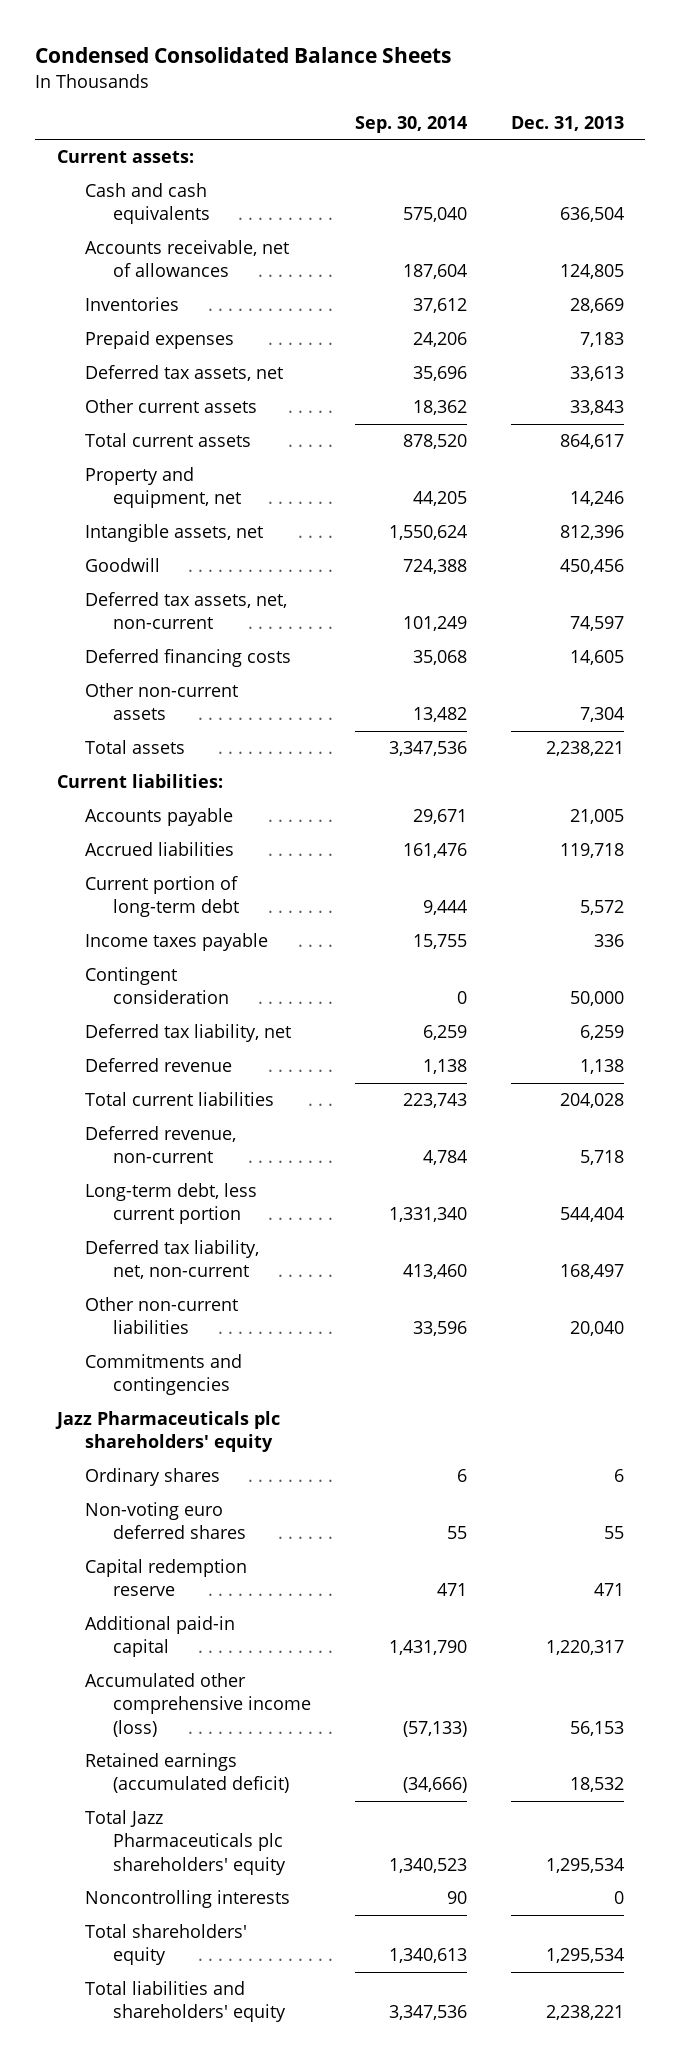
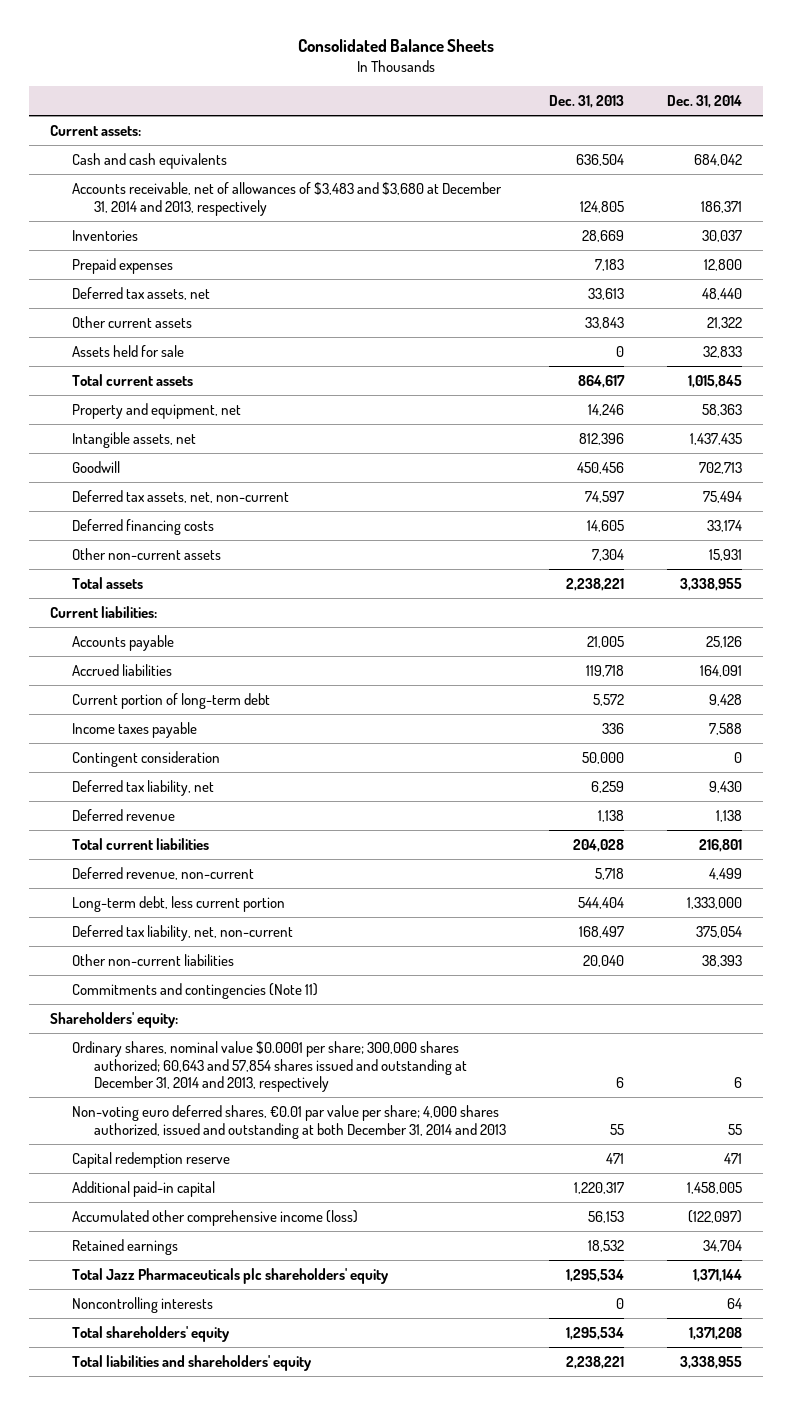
- Condensed Consolidated Balance Sheets
+ Consolidated Balance Sheets
- | Sep. 30, 2014 | Dec. 31, 2013
+ | Dec. 31, 2013 | Dec. 31, 2014
- Accounts receivable, net of allowances | 187,604 | 124,805
+ Accounts receivable, net of allowances of $3,483 and $3,680 at December 31, 2014 and 2013, respectively | 124,805 | 186,371
+ Assets held for sale | 0 | 32,833
- Commitments and contingencies
- Jazz Pharmaceuticals plc shareholders' equity
- Ordinary shares | 6 | 6
- Non-voting euro deferred shares | 55 | 55
+ Commitments and contingencies (Note 11)
+ Shareholders' equity:
+ Ordinary shares, nominal value $0.0001 per share; 300,000 shares authorized; 60,643 and 57,854 shares issued and outstanding at December 31, 2014 and 2013, respectively | 6 | 6
+ Non-voting euro deferred shares, €0.01 par value per share; 4,000 shares authorized, issued and outstanding at both December 31, 2014 and 2013 | 55 | 55
- Retained earnings (accumulated deficit) | (34,666) | 18,532
+ Retained earnings | 18,532 | 34,704

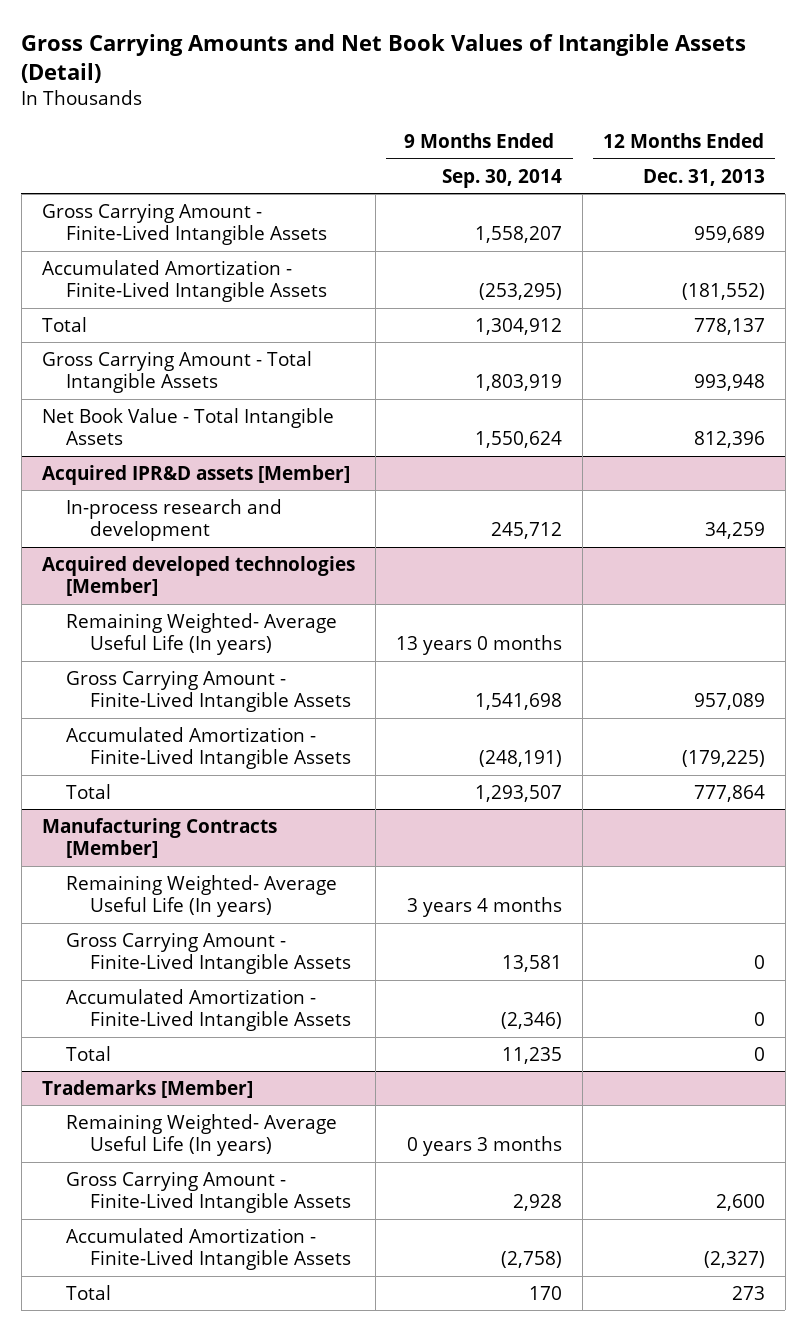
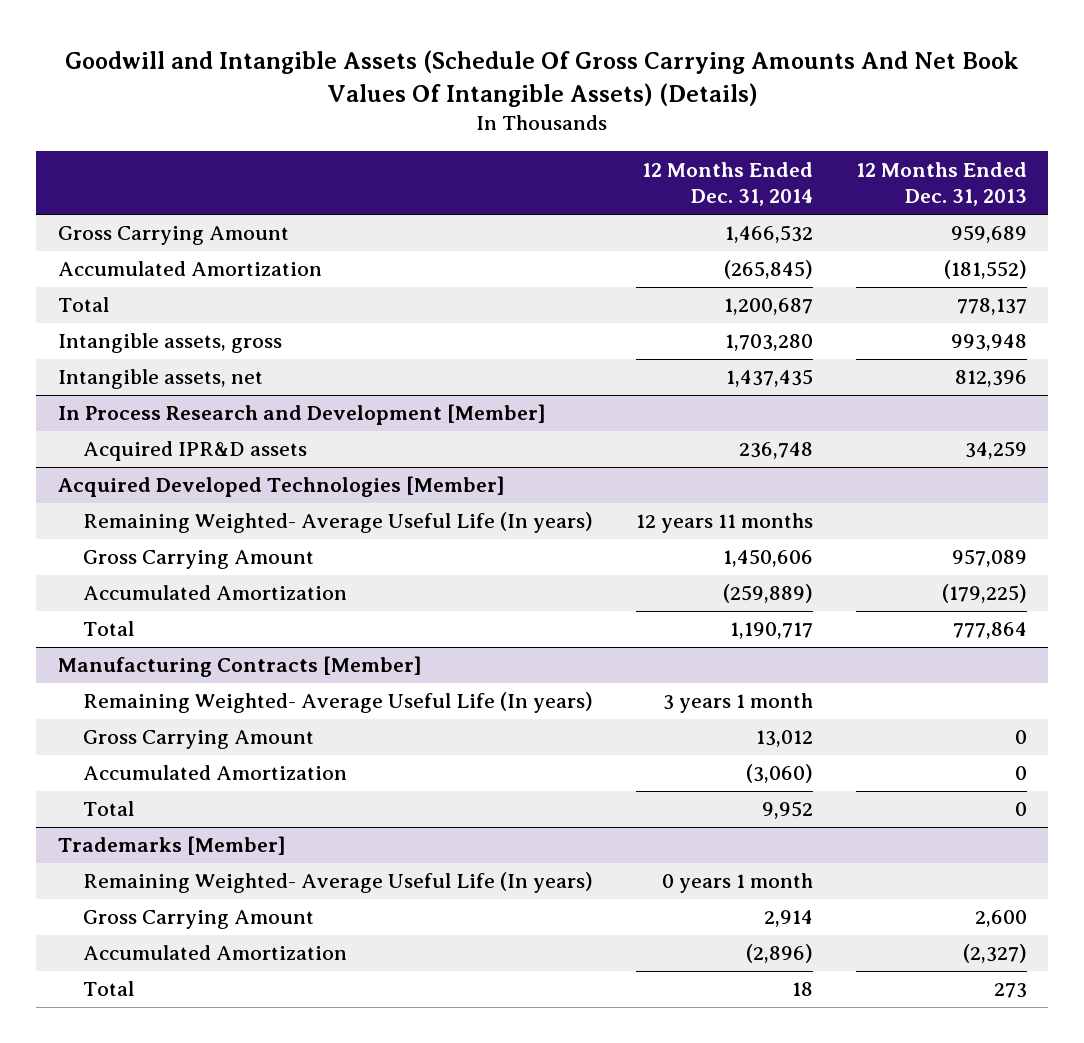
- Gross Carrying Amounts and Net Book Values of Intangible Assets (Detail)
+ Goodwill and Intangible Assets (Schedule Of Gross Carrying Amounts And Net Book Values Of Intangible Assets) (Details)
- | 9 Months Ended Sep. 30, 2014 | 12 Months Ended Dec. 31, 2013
+ | 12 Months Ended Dec. 31, 2014 | 12 Months Ended Dec. 31, 2013
- Gross Carrying Amount - Finite-Lived Intangible Assets | 1,558,207 | 959,689
- Accumulated Amortization - Finite-Lived Intangible Assets | (253,295) | (181,552)
+ Gross Carrying Amount | 1,466,532 | 959,689
+ Accumulated Amortization | (265,845) | (181,552)
- Gross Carrying Amount - Total Intangible Assets | 1,803,919 | 993,948
- Net Book Value - Total Intangible Assets | 1,550,624 | 812,396
- Acquired IPR&D assets [Member]
- In-process research and development | 245,712 | 34,259
- Acquired developed technologies [Member]
+ Intangible assets, gross | 1,703,280 | 993,948
+ Intangible assets, net | 1,437,435 | 812,396
+ In Process Research and Development [Member]
+ Acquired IPR&D assets | 236,748 | 34,259
+ Acquired Developed Technologies [Member]
- Gross Carrying Amount - Finite-Lived Intangible Assets | 1,541,698 | 957,089
- Accumulated Amortization - Finite-Lived Intangible Assets | (248,191) | (179,225)
+ Gross Carrying Amount | 1,450,606 | 957,089
+ Accumulated Amortization | (259,889) | (179,225)
@ Manufacturing Contracts [Member]
- Gross Carrying Amount - Finite-Lived Intangible Assets | 13,581 | 0
- Accumulated Amortization - Finite-Lived Intangible Assets | (2,346) | 0
+ Gross Carrying Amount | 13,012 | 0
+ Accumulated Amortization | (3,060) | 0
@ Trademarks [Member]
- Gross Carrying Amount - Finite-Lived Intangible Assets | 2,928 | 2,600
- Accumulated Amortization - Finite-Lived Intangible Assets | (2,758) | (2,327)
+ Gross Carrying Amount | 2,914 | 2,600
+ Accumulated Amortization | (2,896) | (2,327)

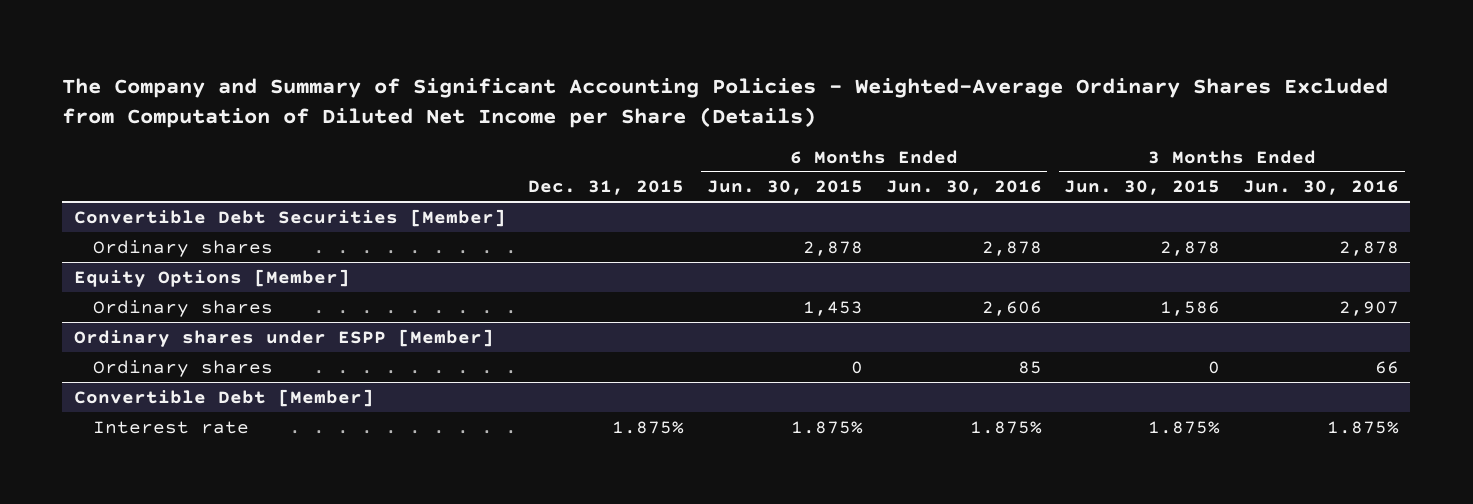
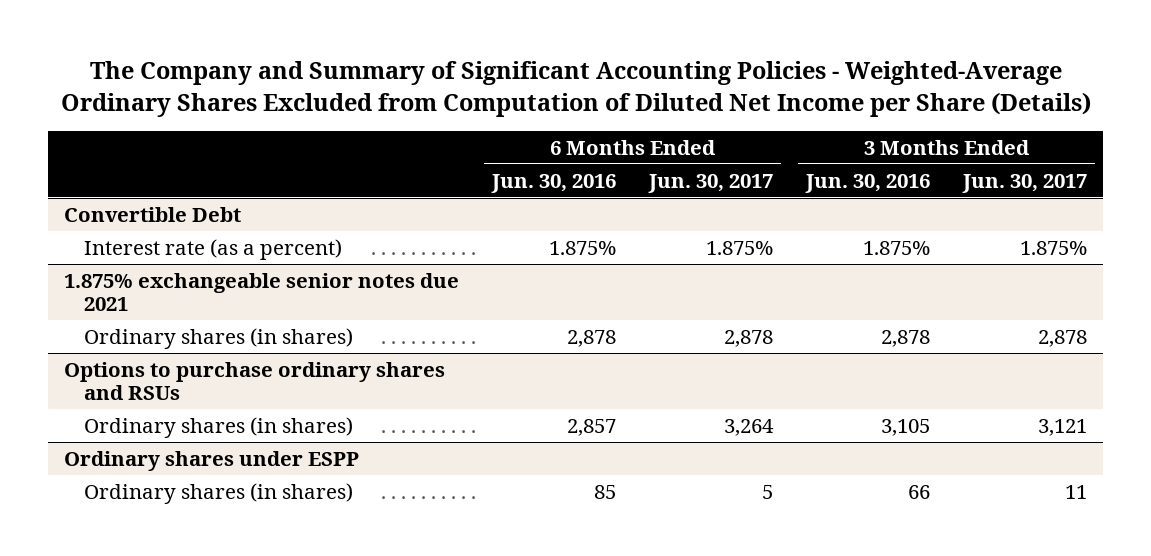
- | Dec. 31, 2015 | 6 Months Ended Jun. 30, 2015 | 6 Months Ended Jun. 30, 2016 | 3 Months Ended Jun. 30, 2015 | 3 Months Ended Jun. 30, 2016
+ | 6 Months Ended Jun. 30, 2016 | 6 Months Ended Jun. 30, 2017 | 3 Months Ended Jun. 30, 2016 | 3 Months Ended Jun. 30, 2017
- Convertible Debt Securities [Member]
- Ordinary shares | | 2,878 | 2,878 | 2,878 | 2,878
- Equity Options [Member]
- Ordinary shares | | 1,453 | 2,606 | 1,586 | 2,907
- Ordinary shares under ESPP [Member]
- Ordinary shares | | 0 | 85 | 0 | 66
- Convertible Debt [Member]
- Interest rate | 1.875% | 1.875% | 1.875% | 1.875% | 1.875%
+ Convertible Debt
+ Interest rate (as a percent) | 1.875% | 1.875% | 1.875% | 1.875%
+ 1.875% exchangeable senior notes due 2021
+ Ordinary shares (in shares) | 2,878 | 2,878 | 2,878 | 2,878
+ Options to purchase ordinary shares and RSUs
+ Ordinary shares (in shares) | 2,857 | 3,264 | 3,105 | 3,121
+ Ordinary shares under ESPP
+ Ordinary shares (in shares) | 85 | 5 | 66 | 11

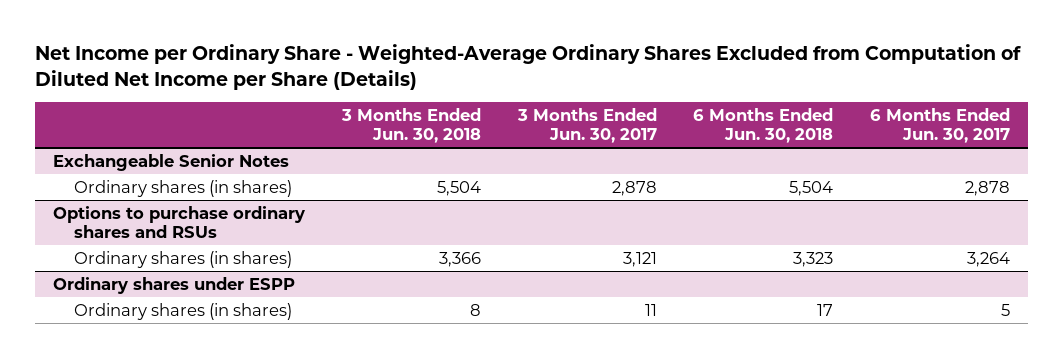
- The Company and Summary of Significant Accounting Policies - Weighted-Average Ordinary Shares Excluded from Computation of Diluted Net Income per Share (Details)
+ Net Income per Ordinary Share - Weighted-Average Ordinary Shares Excluded from Computation of Diluted Net Income per Share (Details)
- | 6 Months Ended Jun. 30, 2016 | 6 Months Ended Jun. 30, 2017 | 3 Months Ended Jun. 30, 2016 | 3 Months Ended Jun. 30, 2017
+ | 3 Months Ended Jun. 30, 2018 | 3 Months Ended Jun. 30, 2017 | 6 Months Ended Jun. 30, 2018 | 6 Months Ended Jun. 30, 2017
- Convertible Debt
- Interest rate (as a percent) | 1.875% | 1.875% | 1.875% | 1.875%
- 1.875% exchangeable senior notes due 2021
+ Exchangeable Senior Notes

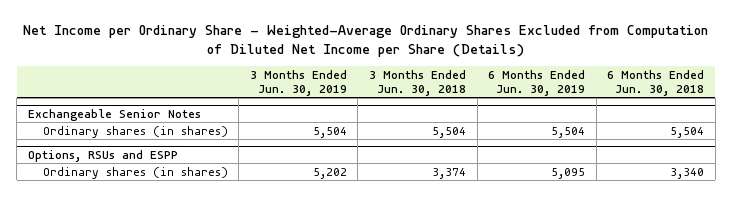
- | 3 Months Ended Jun. 30, 2018 | 3 Months Ended Jun. 30, 2017 | 6 Months Ended Jun. 30, 2018 | 6 Months Ended Jun. 30, 2017
+ | 3 Months Ended Jun. 30, 2019 | 3 Months Ended Jun. 30, 2018 | 6 Months Ended Jun. 30, 2019 | 6 Months Ended Jun. 30, 2018
- Options to purchase ordinary shares and RSUs
- Ordinary shares (in shares) | 3,366 | 3,121 | 3,323 | 3,264
- Ordinary shares under ESPP
- Ordinary shares (in shares) | 8 | 11 | 17 | 5
+ Options, RSUs and ESPP
+ Ordinary shares (in shares) | 5,202 | 3,374 | 5,095 | 3,340

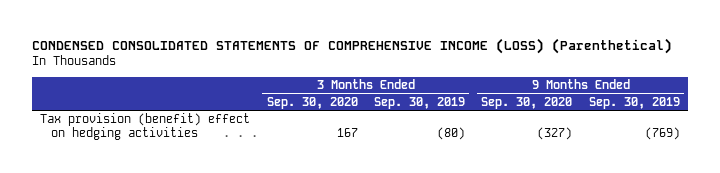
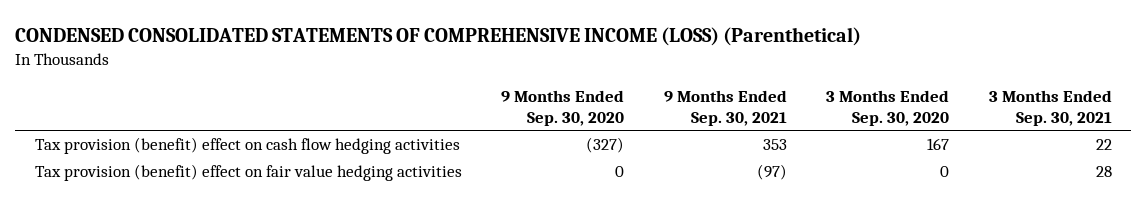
- | 3 Months Ended Sep. 30, 2020 | 3 Months Ended Sep. 30, 2019 | 9 Months Ended Sep. 30, 2020 | 9 Months Ended Sep. 30, 2019
+ | 9 Months Ended Sep. 30, 2020 | 9 Months Ended Sep. 30, 2021 | 3 Months Ended Sep. 30, 2020 | 3 Months Ended Sep. 30, 2021
- Tax provision (benefit) effect on hedging activities | 167 | (80) | (327) | (769)
+ Tax provision (benefit) effect on cash flow hedging activities | (327) | 353 | 167 | 22
+ Tax provision (benefit) effect on fair value hedging activities | 0 | (97) | 0 | 28

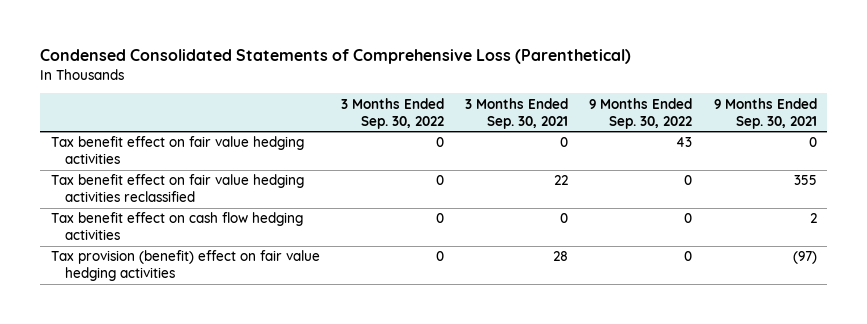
- CONDENSED CONSOLIDATED STATEMENTS OF COMPREHENSIVE INCOME (LOSS) (Parenthetical)
+ Condensed Consolidated Statements of Comprehensive Loss (Parenthetical)
- | 9 Months Ended Sep. 30, 2020 | 9 Months Ended Sep. 30, 2021 | 3 Months Ended Sep. 30, 2020 | 3 Months Ended Sep. 30, 2021
+ | 3 Months Ended Sep. 30, 2022 | 3 Months Ended Sep. 30, 2021 | 9 Months Ended Sep. 30, 2022 | 9 Months Ended Sep. 30, 2021
- Tax provision (benefit) effect on cash flow hedging activities | (327) | 353 | 167 | 22
+ Tax benefit effect on fair value hedging activities | 0 | 0 | 43 | 0
+ Tax benefit effect on fair value hedging activities reclassified | 0 | 22 | 0 | 355
+ Tax benefit effect on cash flow hedging activities | 0 | 0 | 0 | 2

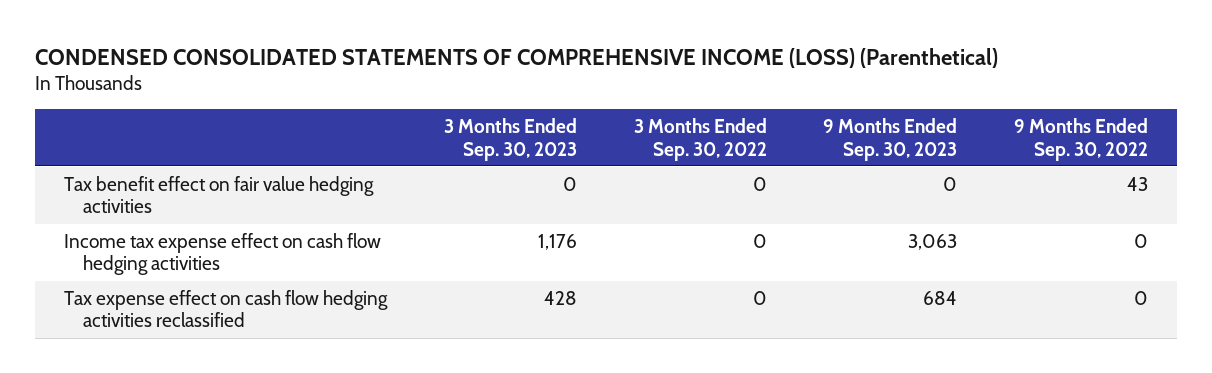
- Condensed Consolidated Statements of Comprehensive Loss (Parenthetical)
+ CONDENSED CONSOLIDATED STATEMENTS OF COMPREHENSIVE INCOME (LOSS) (Parenthetical)
- | 3 Months Ended Sep. 30, 2022 | 3 Months Ended Sep. 30, 2021 | 9 Months Ended Sep. 30, 2022 | 9 Months Ended Sep. 30, 2021
+ | 3 Months Ended Sep. 30, 2023 | 3 Months Ended Sep. 30, 2022 | 9 Months Ended Sep. 30, 2023 | 9 Months Ended Sep. 30, 2022
- Tax benefit effect on fair value hedging activities reclassified | 0 | 22 | 0 | 355
- Tax benefit effect on cash flow hedging activities | 0 | 0 | 0 | 2
- Tax provision (benefit) effect on fair value hedging activities | 0 | 28 | 0 | (97)
+ Income tax expense effect on cash flow hedging activities | 1,176 | 0 | 3,063 | 0
+ Tax expense effect on cash flow hedging activities reclassified | 428 | 0 | 684 | 0

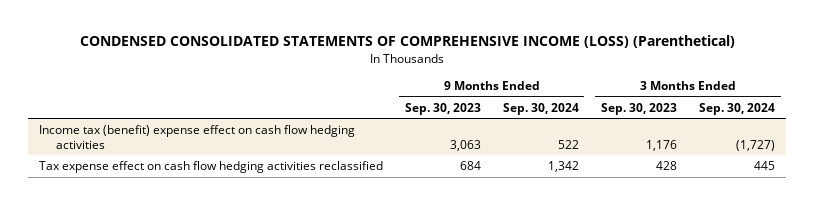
- | 3 Months Ended Sep. 30, 2023 | 3 Months Ended Sep. 30, 2022 | 9 Months Ended Sep. 30, 2023 | 9 Months Ended Sep. 30, 2022
+ | 9 Months Ended Sep. 30, 2023 | 9 Months Ended Sep. 30, 2024 | 3 Months Ended Sep. 30, 2023 | 3 Months Ended Sep. 30, 2024
- Tax benefit effect on fair value hedging activities | 0 | 0 | 0 | 43
- Income tax expense effect on cash flow hedging activities | 1,176 | 0 | 3,063 | 0
+ Income tax (benefit) expense effect on cash flow hedging activities | 3,063 | 522 | 1,176 | (1,727)

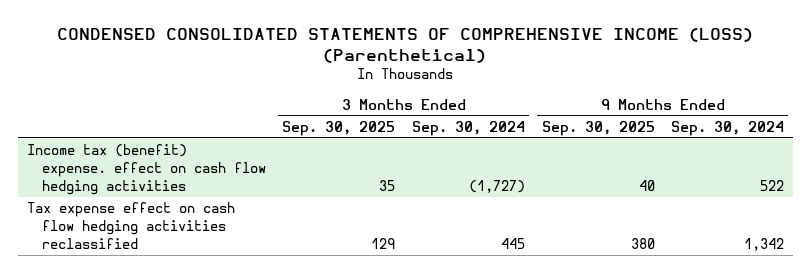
- | 9 Months Ended Sep. 30, 2023 | 9 Months Ended Sep. 30, 2024 | 3 Months Ended Sep. 30, 2023 | 3 Months Ended Sep. 30, 2024
+ | 3 Months Ended Sep. 30, 2025 | 3 Months Ended Sep. 30, 2024 | 9 Months Ended Sep. 30, 2025 | 9 Months Ended Sep. 30, 2024
- Income tax (benefit) expense effect on cash flow hedging activities | 3,063 | 522 | 1,176 | (1,727)
+ Income tax (benefit) expense. effect on cash flow hedging activities | 35 | (1,727) | 40 | 522

